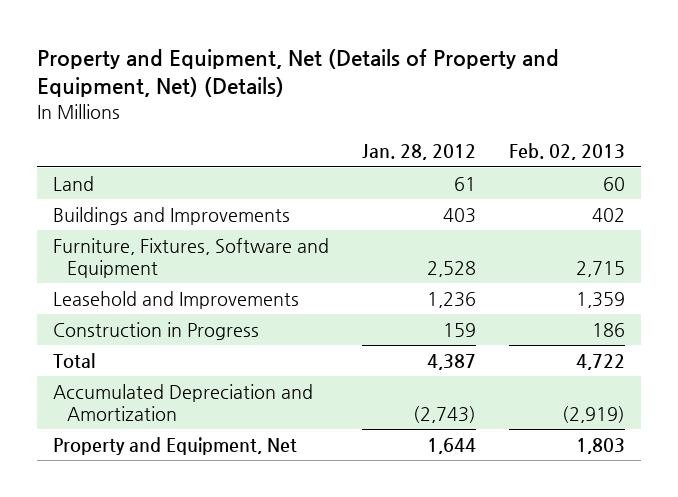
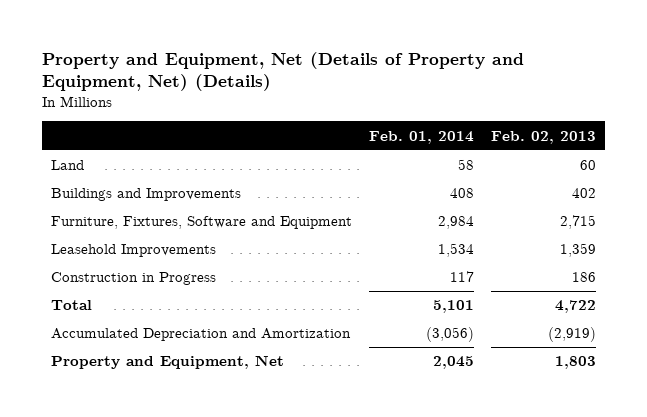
- | Jan. 28, 2012 | Feb. 02, 2013
+ | Feb. 01, 2014 | Feb. 02, 2013
- Leasehold and Improvements | 1,236 | 1,359
+ Leasehold Improvements | 1,534 | 1,359

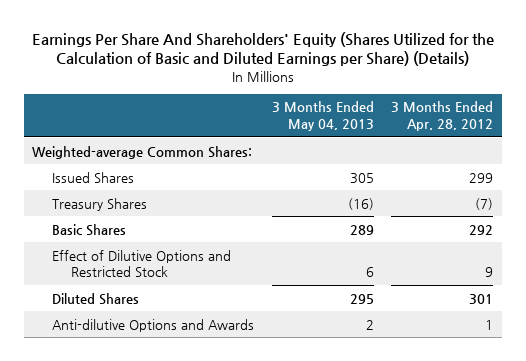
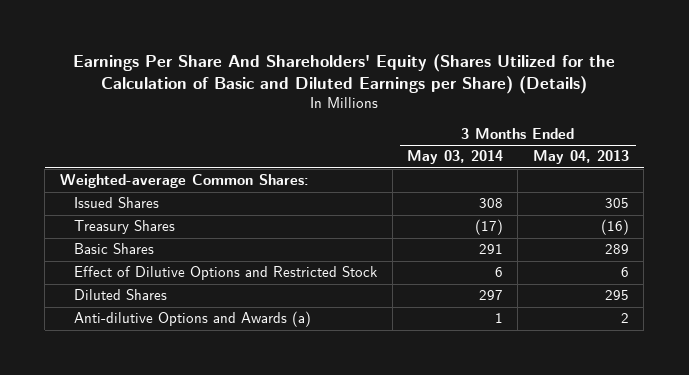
- | 3 Months Ended May 04, 2013 | 3 Months Ended Apr. 28, 2012
+ | 3 Months Ended May 03, 2014 | 3 Months Ended May 04, 2013
- Anti-dilutive Options and Awards | 2 | 1
+ Anti-dilutive Options and Awards (a) | 1 | 2

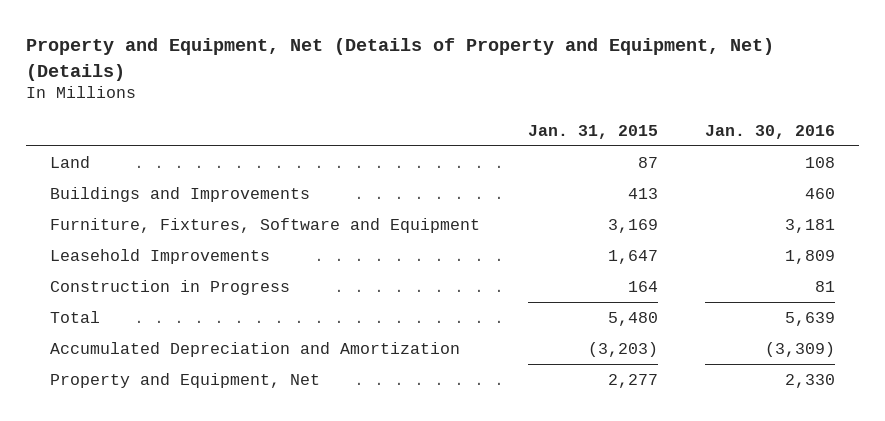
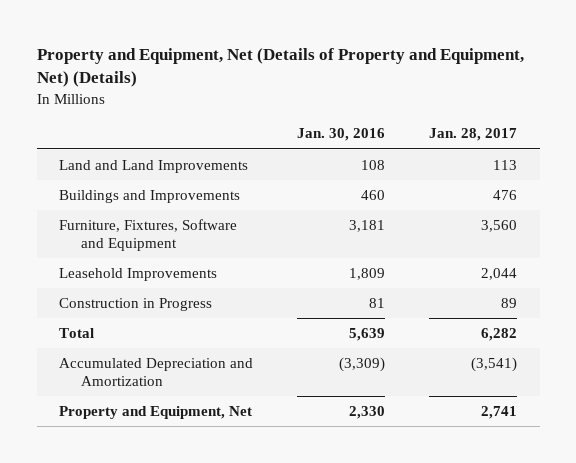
- | Jan. 31, 2015 | Jan. 30, 2016
+ | Jan. 30, 2016 | Jan. 28, 2017
- Land | 87 | 108
+ Land and Land Improvements | 108 | 113

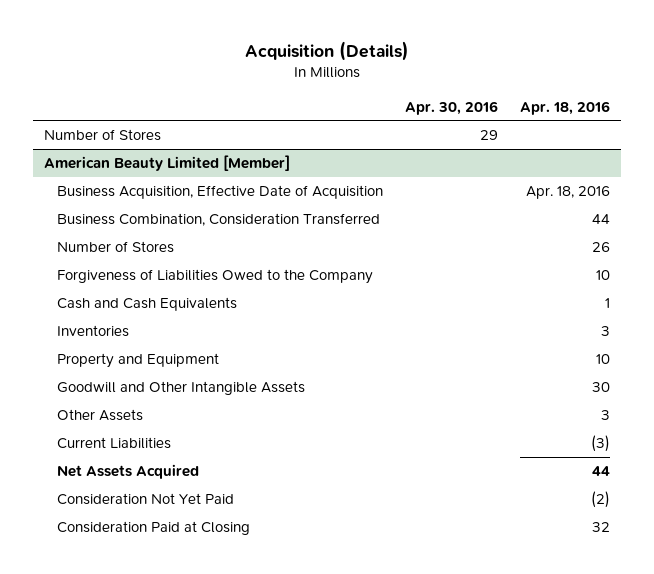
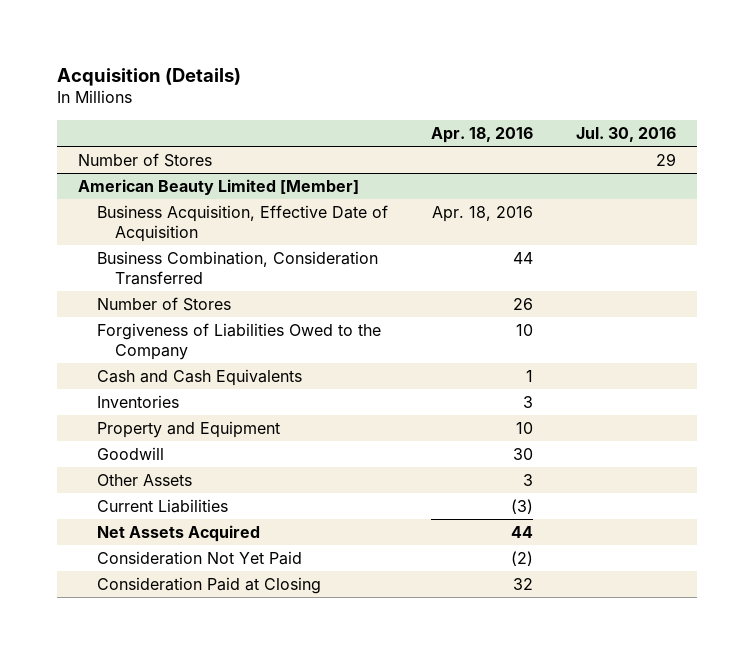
- | Apr. 30, 2016 | Apr. 18, 2016
+ | Apr. 18, 2016 | Jul. 30, 2016
@ American Beauty Limited [Member]
- Goodwill and Other Intangible Assets | | 30
+ Goodwill | 30 |

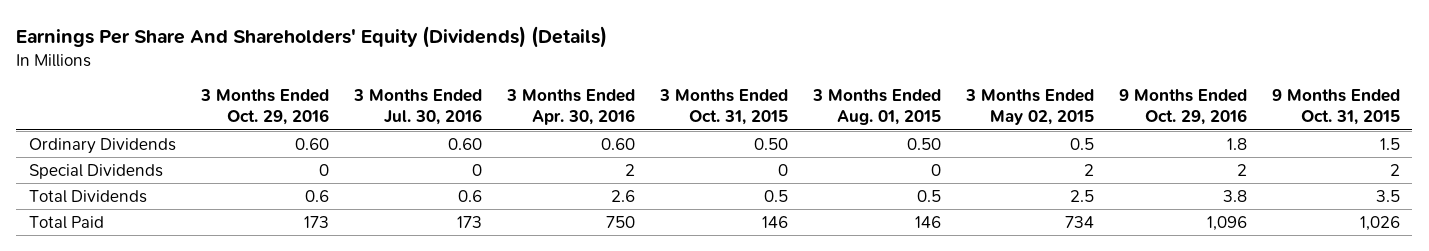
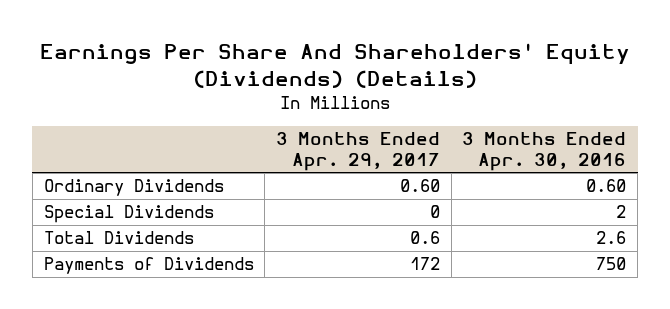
- | 3 Months Ended Oct. 29, 2016 | 3 Months Ended Jul. 30, 2016 | 3 Months Ended Apr. 30, 2016 | 3 Months Ended Oct. 31, 2015 | 3 Months Ended Aug. 01, 2015 | 3 Months Ended May 02, 2015 | 9 Months Ended Oct. 29, 2016 | 9 Months Ended Oct. 31, 2015
+ | 3 Months Ended Apr. 29, 2017 | 3 Months Ended Apr. 30, 2016
- Total Paid | 173 | 173 | 750 | 146 | 146 | 734 | 1,096 | 1,026
+ Payments of Dividends | 172 | 750

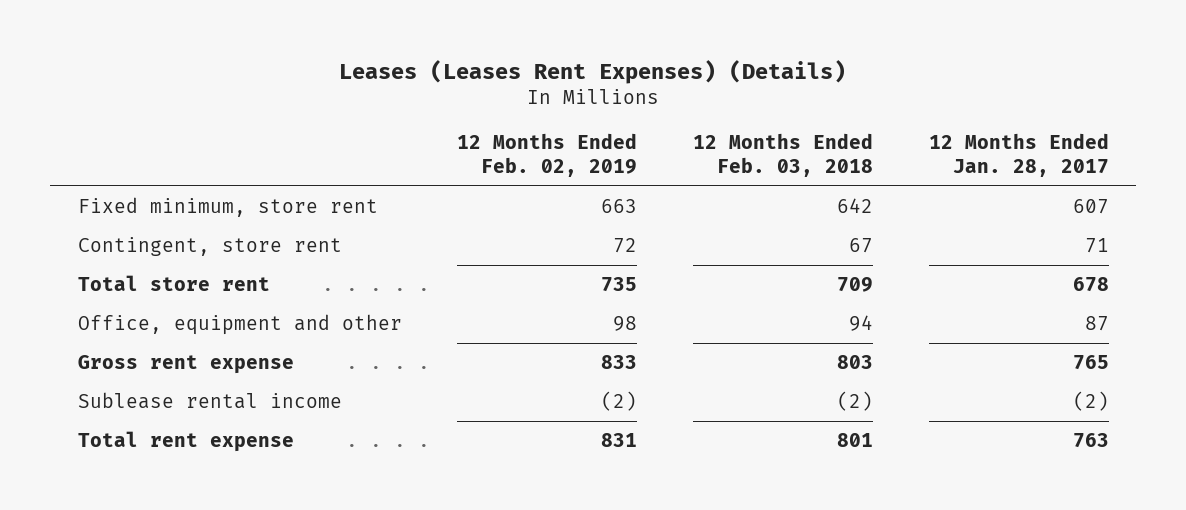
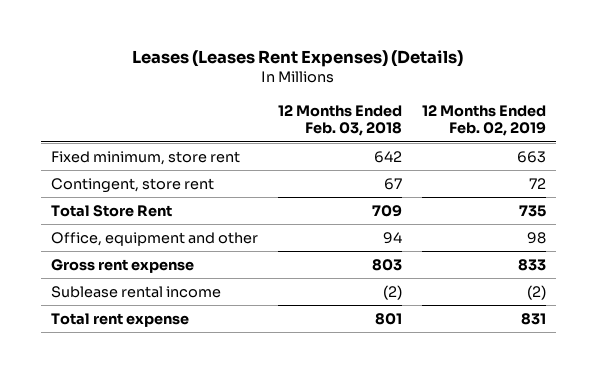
- | 12 Months Ended Feb. 02, 2019 | 12 Months Ended Feb. 03, 2018 | 12 Months Ended Jan. 28, 2017
+ | 12 Months Ended Feb. 03, 2018 | 12 Months Ended Feb. 02, 2019
- Total store rent | 735 | 709 | 678
+ Total Store Rent | 709 | 735

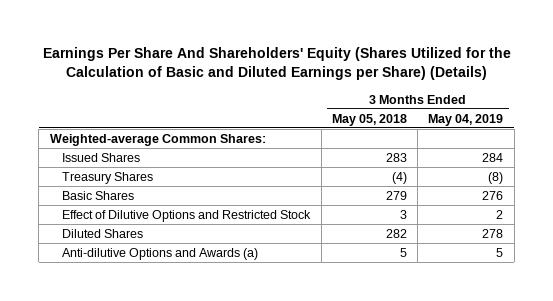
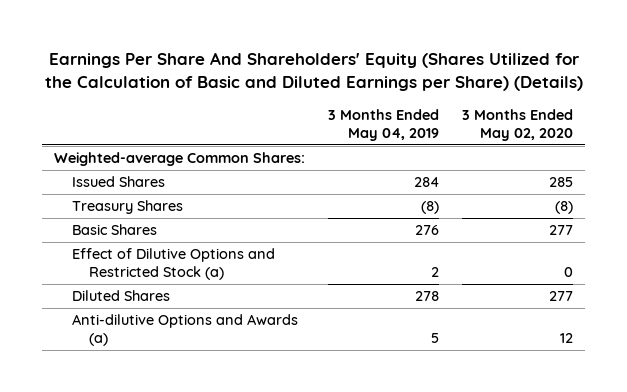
- | 3 Months Ended May 05, 2018 | 3 Months Ended May 04, 2019
+ | 3 Months Ended May 04, 2019 | 3 Months Ended May 02, 2020
- Effect of Dilutive Options and Restricted Stock | 3 | 2
+ Effect of Dilutive Options and Restricted Stock (a) | 2 | 0

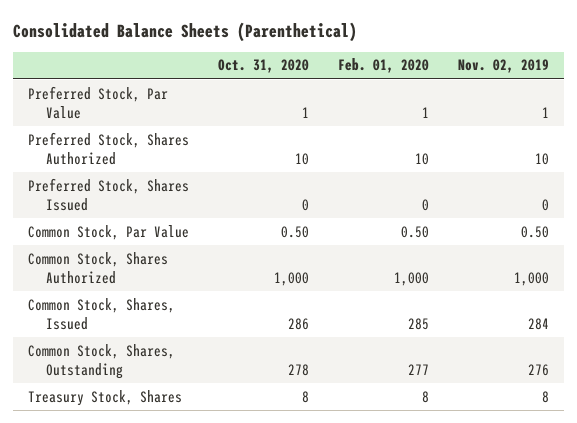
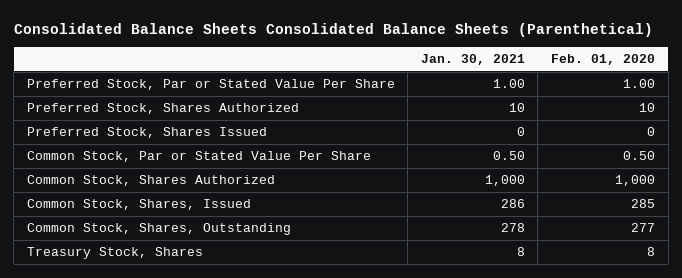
- Consolidated Balance Sheets (Parenthetical)
+ Consolidated Balance Sheets Consolidated Balance Sheets (Parenthetical)
- | Oct. 31, 2020 | Feb. 01, 2020 | Nov. 02, 2019
+ | Jan. 30, 2021 | Feb. 01, 2020
- Preferred Stock, Par Value | 1 | 1 | 1
+ Preferred Stock, Par or Stated Value Per Share | 1.00 | 1.00
- Common Stock, Par Value | 0.50 | 0.50 | 0.50
+ Common Stock, Par or Stated Value Per Share | 0.50 | 0.50

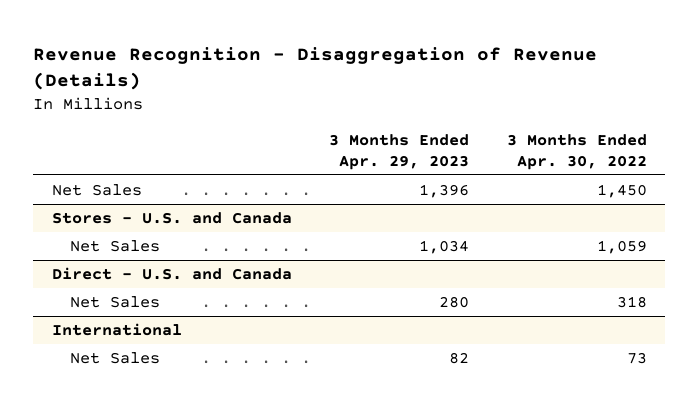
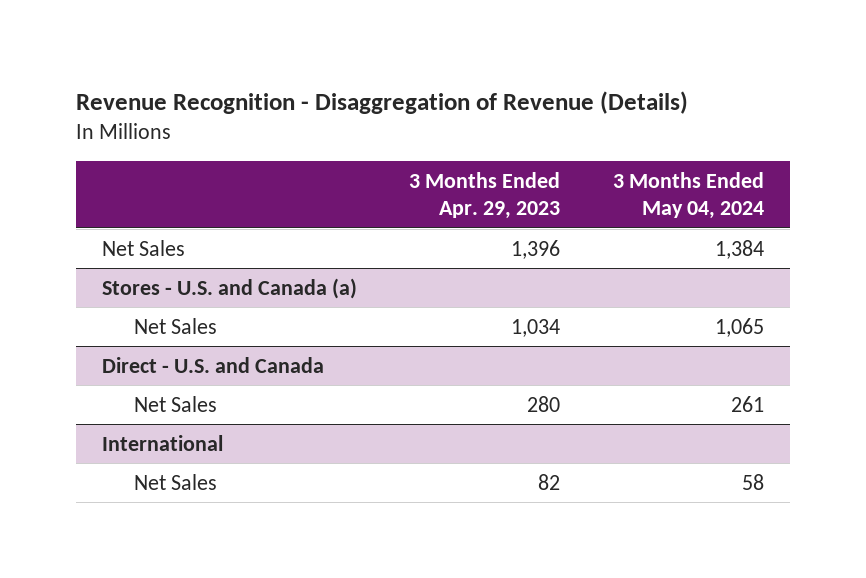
- | 3 Months Ended Apr. 29, 2023 | 3 Months Ended Apr. 30, 2022
+ | 3 Months Ended Apr. 29, 2023 | 3 Months Ended May 04, 2024
- Stores - U.S. and Canada
+ Stores - U.S. and Canada (a)

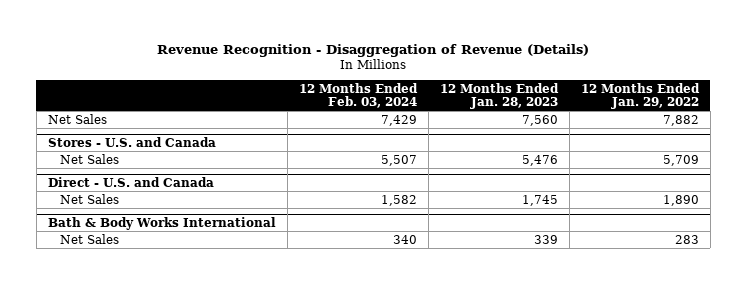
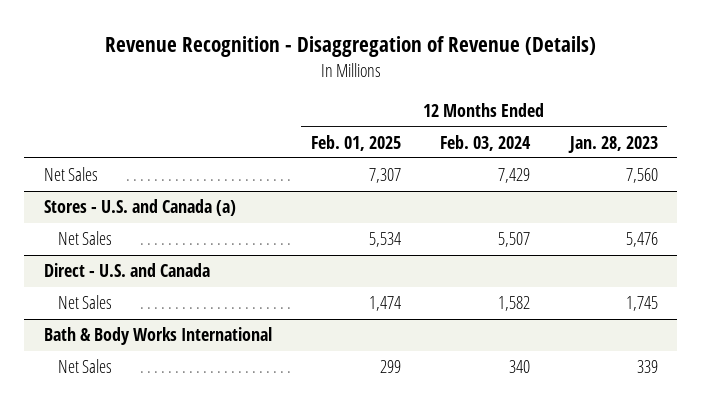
- | 12 Months Ended Feb. 03, 2024 | 12 Months Ended Jan. 28, 2023 | 12 Months Ended Jan. 29, 2022
+ | 12 Months Ended Feb. 01, 2025 | 12 Months Ended Feb. 03, 2024 | 12 Months Ended Jan. 28, 2023
- Stores - U.S. and Canada
+ Stores - U.S. and Canada (a)

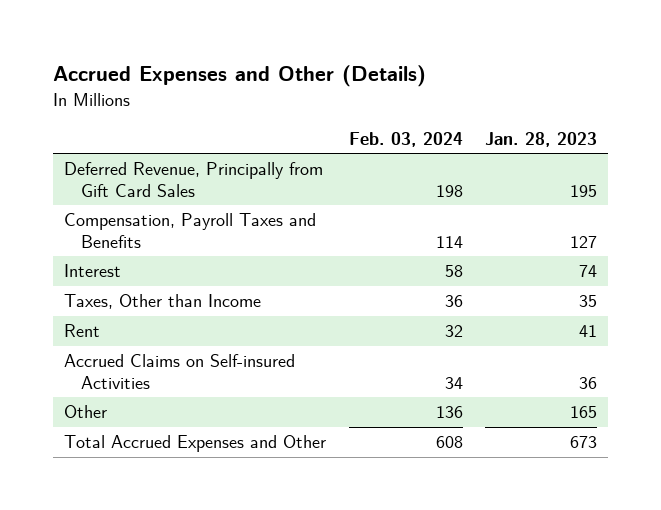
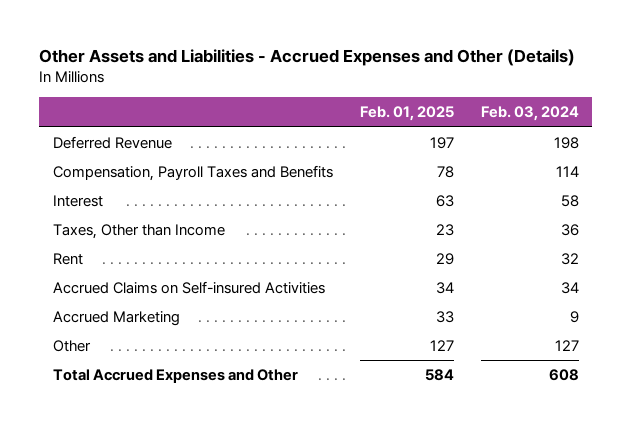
- Accrued Expenses and Other (Details)
+ Other Assets and Liabilities - Accrued Expenses and Other (Details)
- | Feb. 03, 2024 | Jan. 28, 2023
+ | Feb. 01, 2025 | Feb. 03, 2024
- Deferred Revenue, Principally from Gift Card Sales | 198 | 195
+ Deferred Revenue | 197 | 198
- Other | 136 | 165
+ Accrued Marketing | 33 | 9
+ Other | 127 | 127

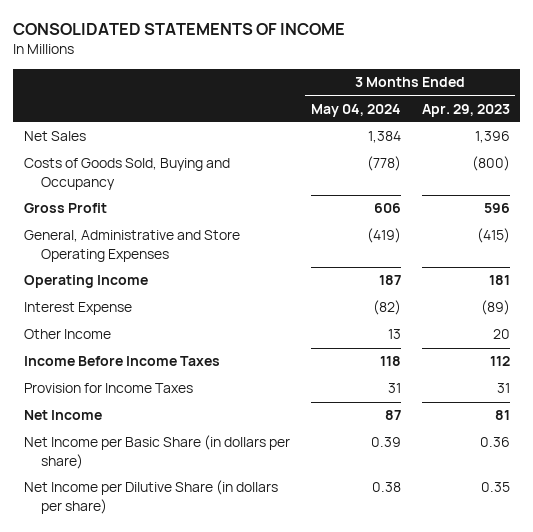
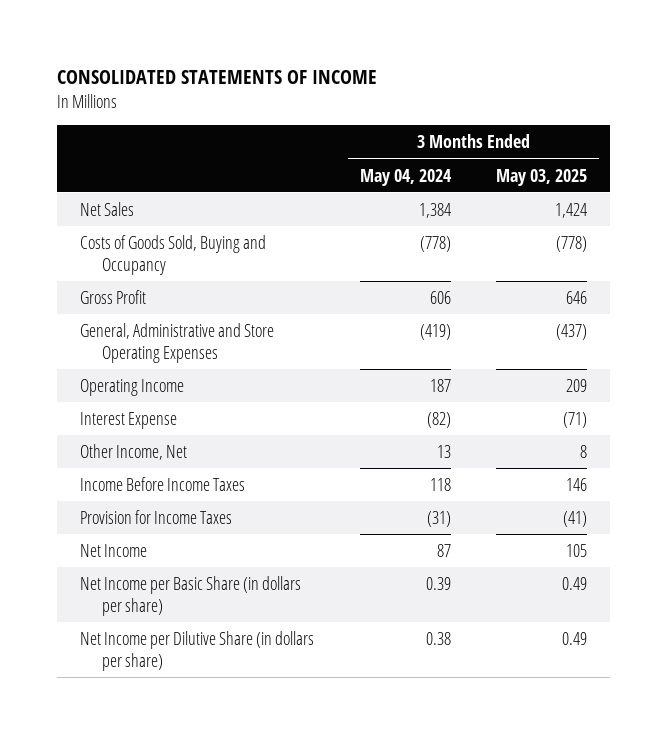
- | 3 Months Ended May 04, 2024 | 3 Months Ended Apr. 29, 2023
+ | 3 Months Ended May 04, 2024 | 3 Months Ended May 03, 2025
- Other Income | 13 | 20
+ Other Income, Net | 13 | 8
- Provision for Income Taxes | 31 | 31
+ Provision for Income Taxes | (31) | (41)

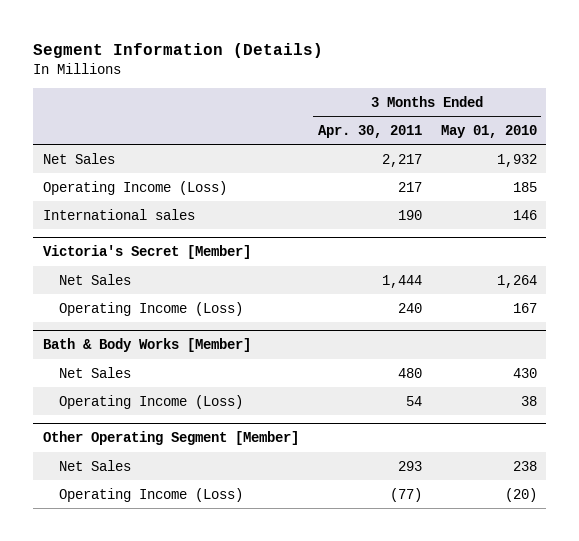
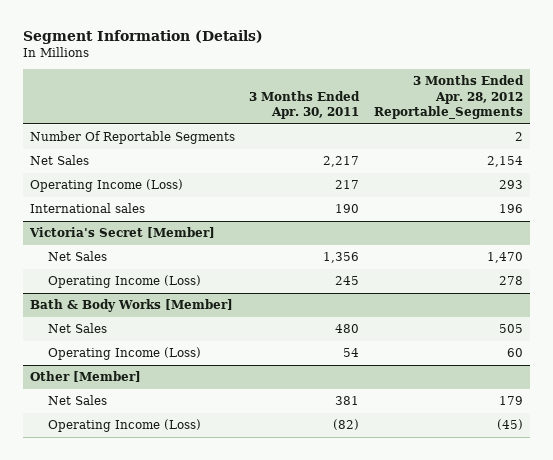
- | 3 Months Ended Apr. 30, 2011 | 3 Months Ended May 01, 2010
+ | 3 Months Ended Apr. 30, 2011 | 3 Months Ended Apr. 28, 2012 Reportable_Segments
+ Number Of Reportable Segments | | 2
@ Victoria's Secret [Member]
- Net Sales | 1,444 | 1,264
- Operating Income (Loss) | 240 | 167
+ Net Sales | 1,356 | 1,470
+ Operating Income (Loss) | 245 | 278
- Other Operating Segment [Member]
- Net Sales | 293 | 238
- Operating Income (Loss) | (77) | (20)
+ Other [Member]
+ Net Sales | 381 | 179
+ Operating Income (Loss) | (82) | (45)

